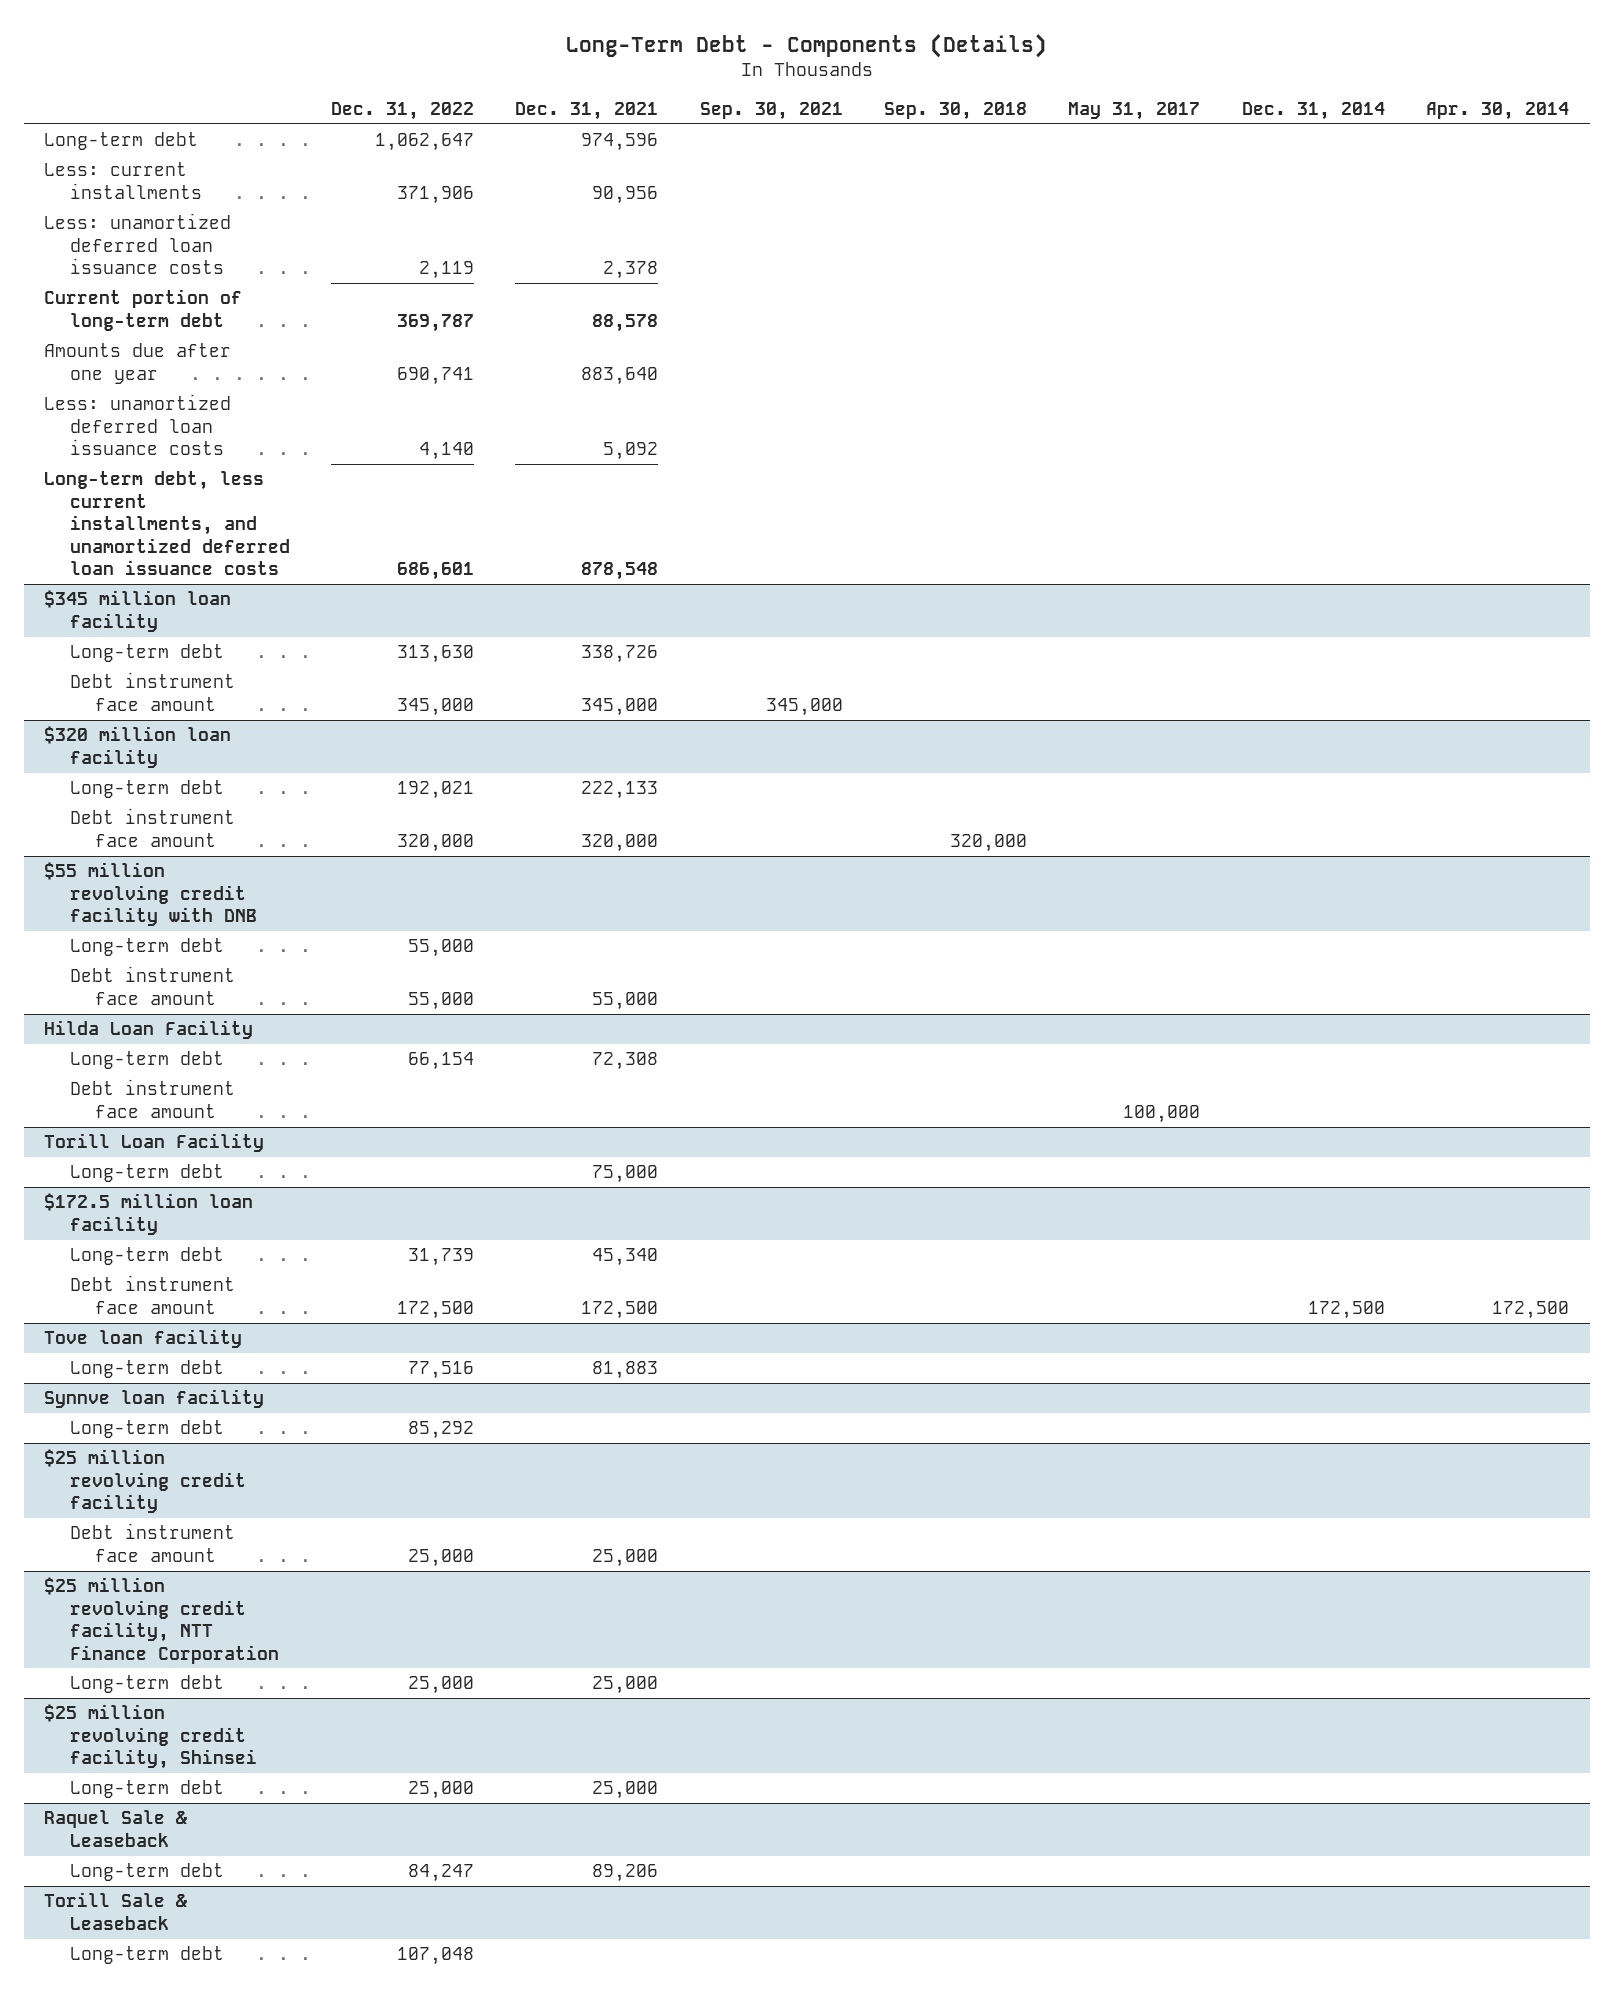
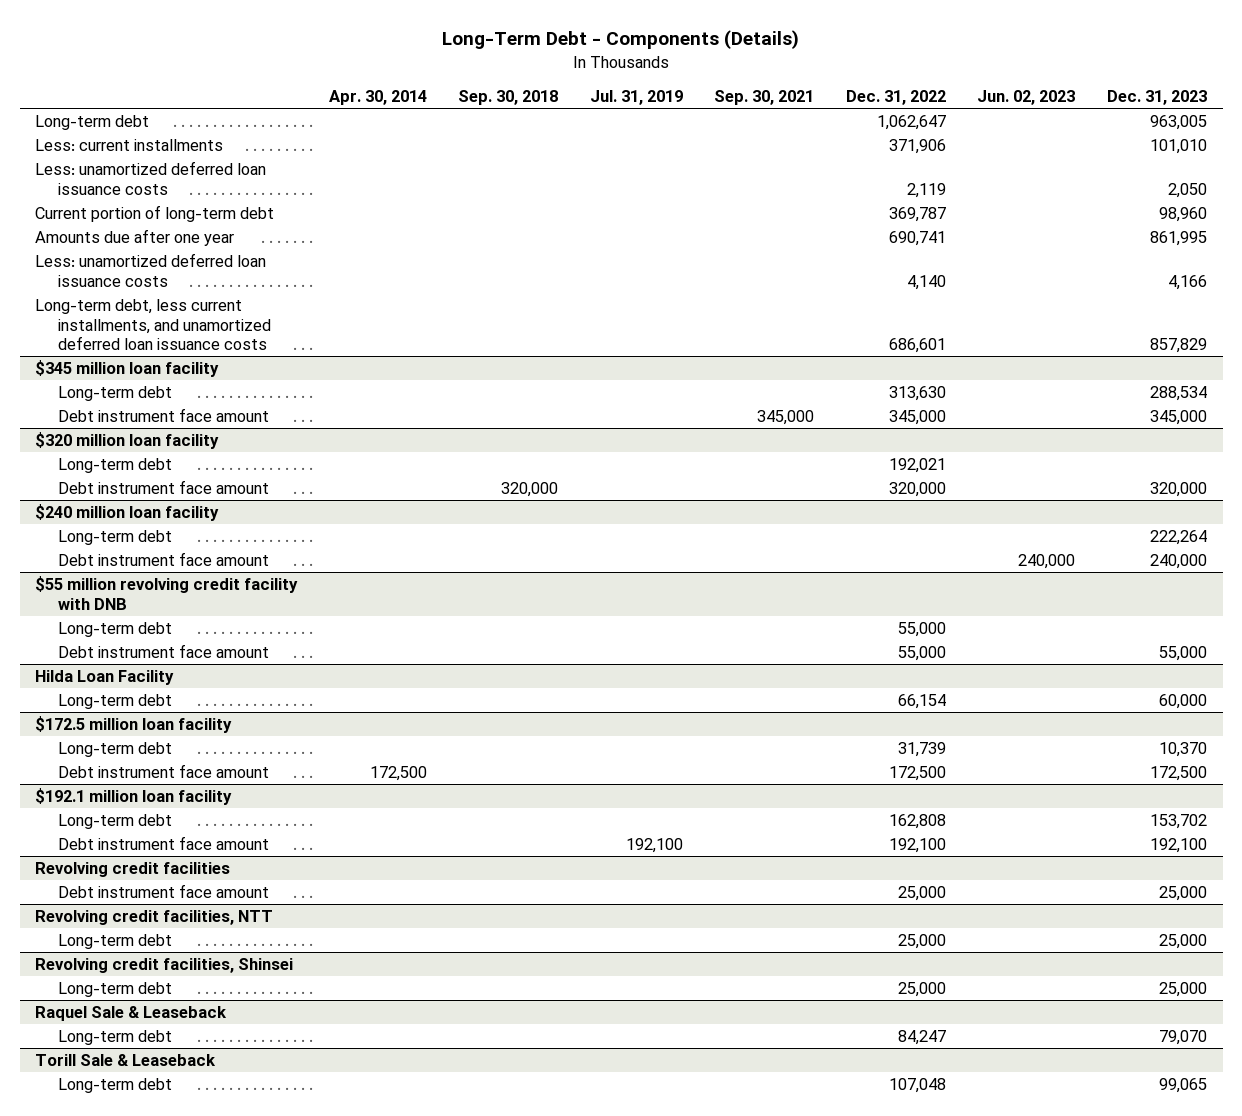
- | Dec. 31, 2022 | Dec. 31, 2021 | Sep. 30, 2021 | Sep. 30, 2018 | May 31, 2017 | Dec. 31, 2014 | Apr. 30, 2014
+ | Apr. 30, 2014 | Sep. 30, 2018 | Jul. 31, 2019 | Sep. 30, 2021 | Dec. 31, 2022 | Jun. 02, 2023 | Dec. 31, 2023
+ $240 million loan facility
+ Long-term debt | | | | | | | 222,264
+ Debt instrument face amount | | | | | | 240,000 | 240,000
@ Hilda Loan Facility
- Debt instrument face amount | | | | | 100,000 | |
- Torill Loan Facility
- Long-term debt | | 75,000 | | | | |
- Tove loan facility
- Long-term debt | 77,516 | 81,883 | | | | |
- Synnve loan facility
- Long-term debt | 85,292 | | | | | |
- $25 million revolving credit facility
+ $192.1 million loan facility
+ Long-term debt | | | | | 162,808 | | 153,702
+ Debt instrument face amount | | | 192,100 | | 192,100 | | 192,100
+ Revolving credit facilities
- $25 million revolving credit facility, NTT Finance Corporation
+ Revolving credit facilities, NTT
- $25 million revolving credit facility, Shinsei
+ Revolving credit facilities, Shinsei

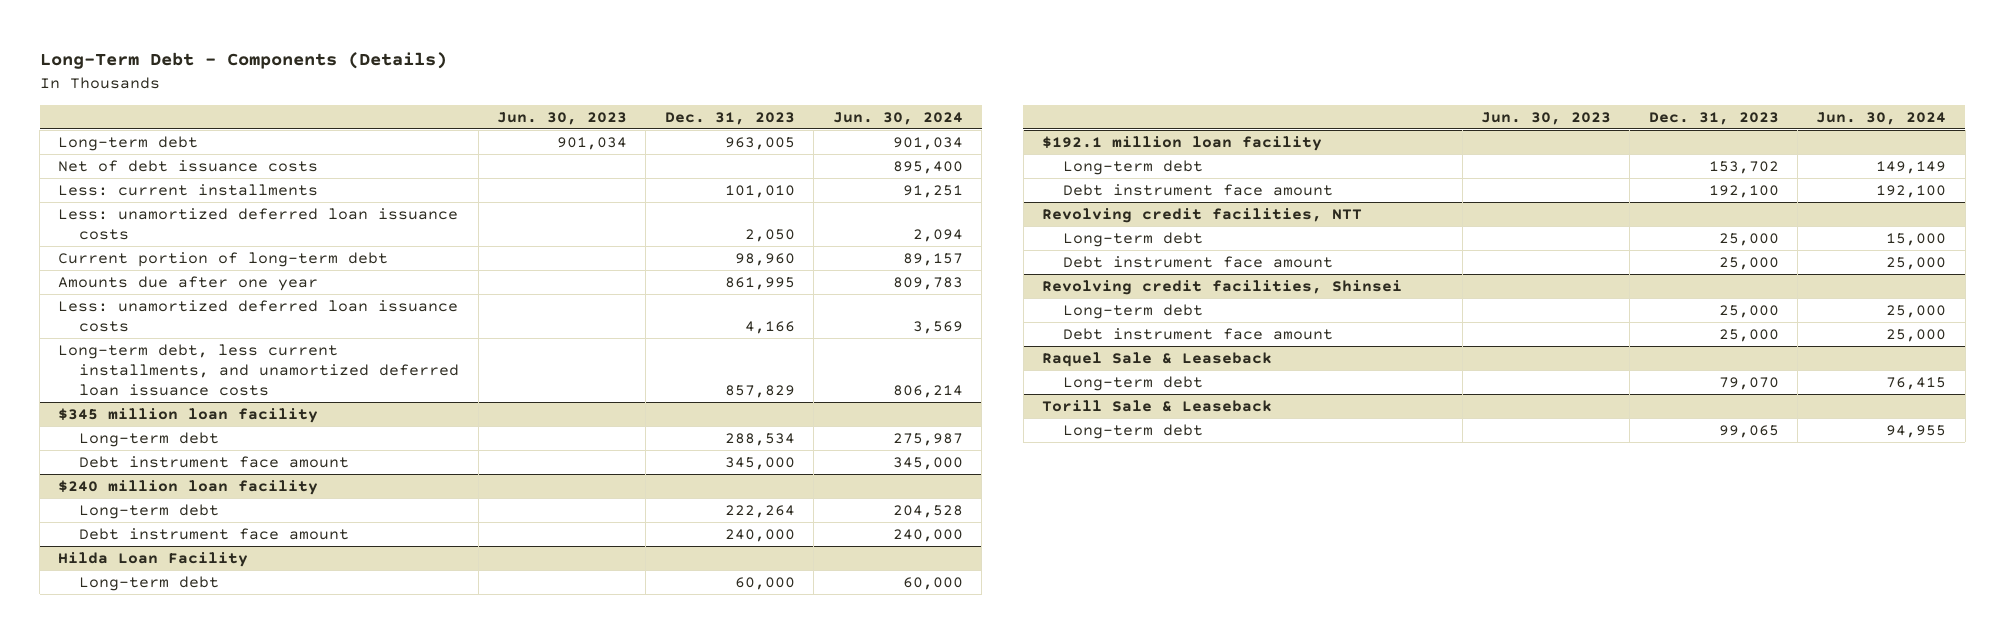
- | Apr. 30, 2014 | Sep. 30, 2018 | Jul. 31, 2019 | Sep. 30, 2021 | Dec. 31, 2022 | Jun. 02, 2023 | Dec. 31, 2023
+ | Jun. 30, 2023 | Dec. 31, 2023 | Jun. 30, 2024
+ Net of debt issuance costs | | | 895,400
- $320 million loan facility
- Long-term debt | | | | | 192,021 | |
- Debt instrument face amount | | 320,000 | | | 320,000 | | 320,000
- $55 million revolving credit facility with DNB
- Long-term debt | | | | | 55,000 | |
- Debt instrument face amount | | | | | 55,000 | | 55,000
- $172.5 million loan facility
- Long-term debt | | | | | 31,739 | | 10,370
- Debt instrument face amount | 172,500 | | | | 172,500 | | 172,500
- Revolving credit facilities
- Debt instrument face amount | | | | | 25,000 | | 25,000
@ Revolving credit facilities, NTT
+ Debt instrument face amount | | 25,000 | 25,000
@ Revolving credit facilities, Shinsei
+ Debt instrument face amount | | 25,000 | 25,000

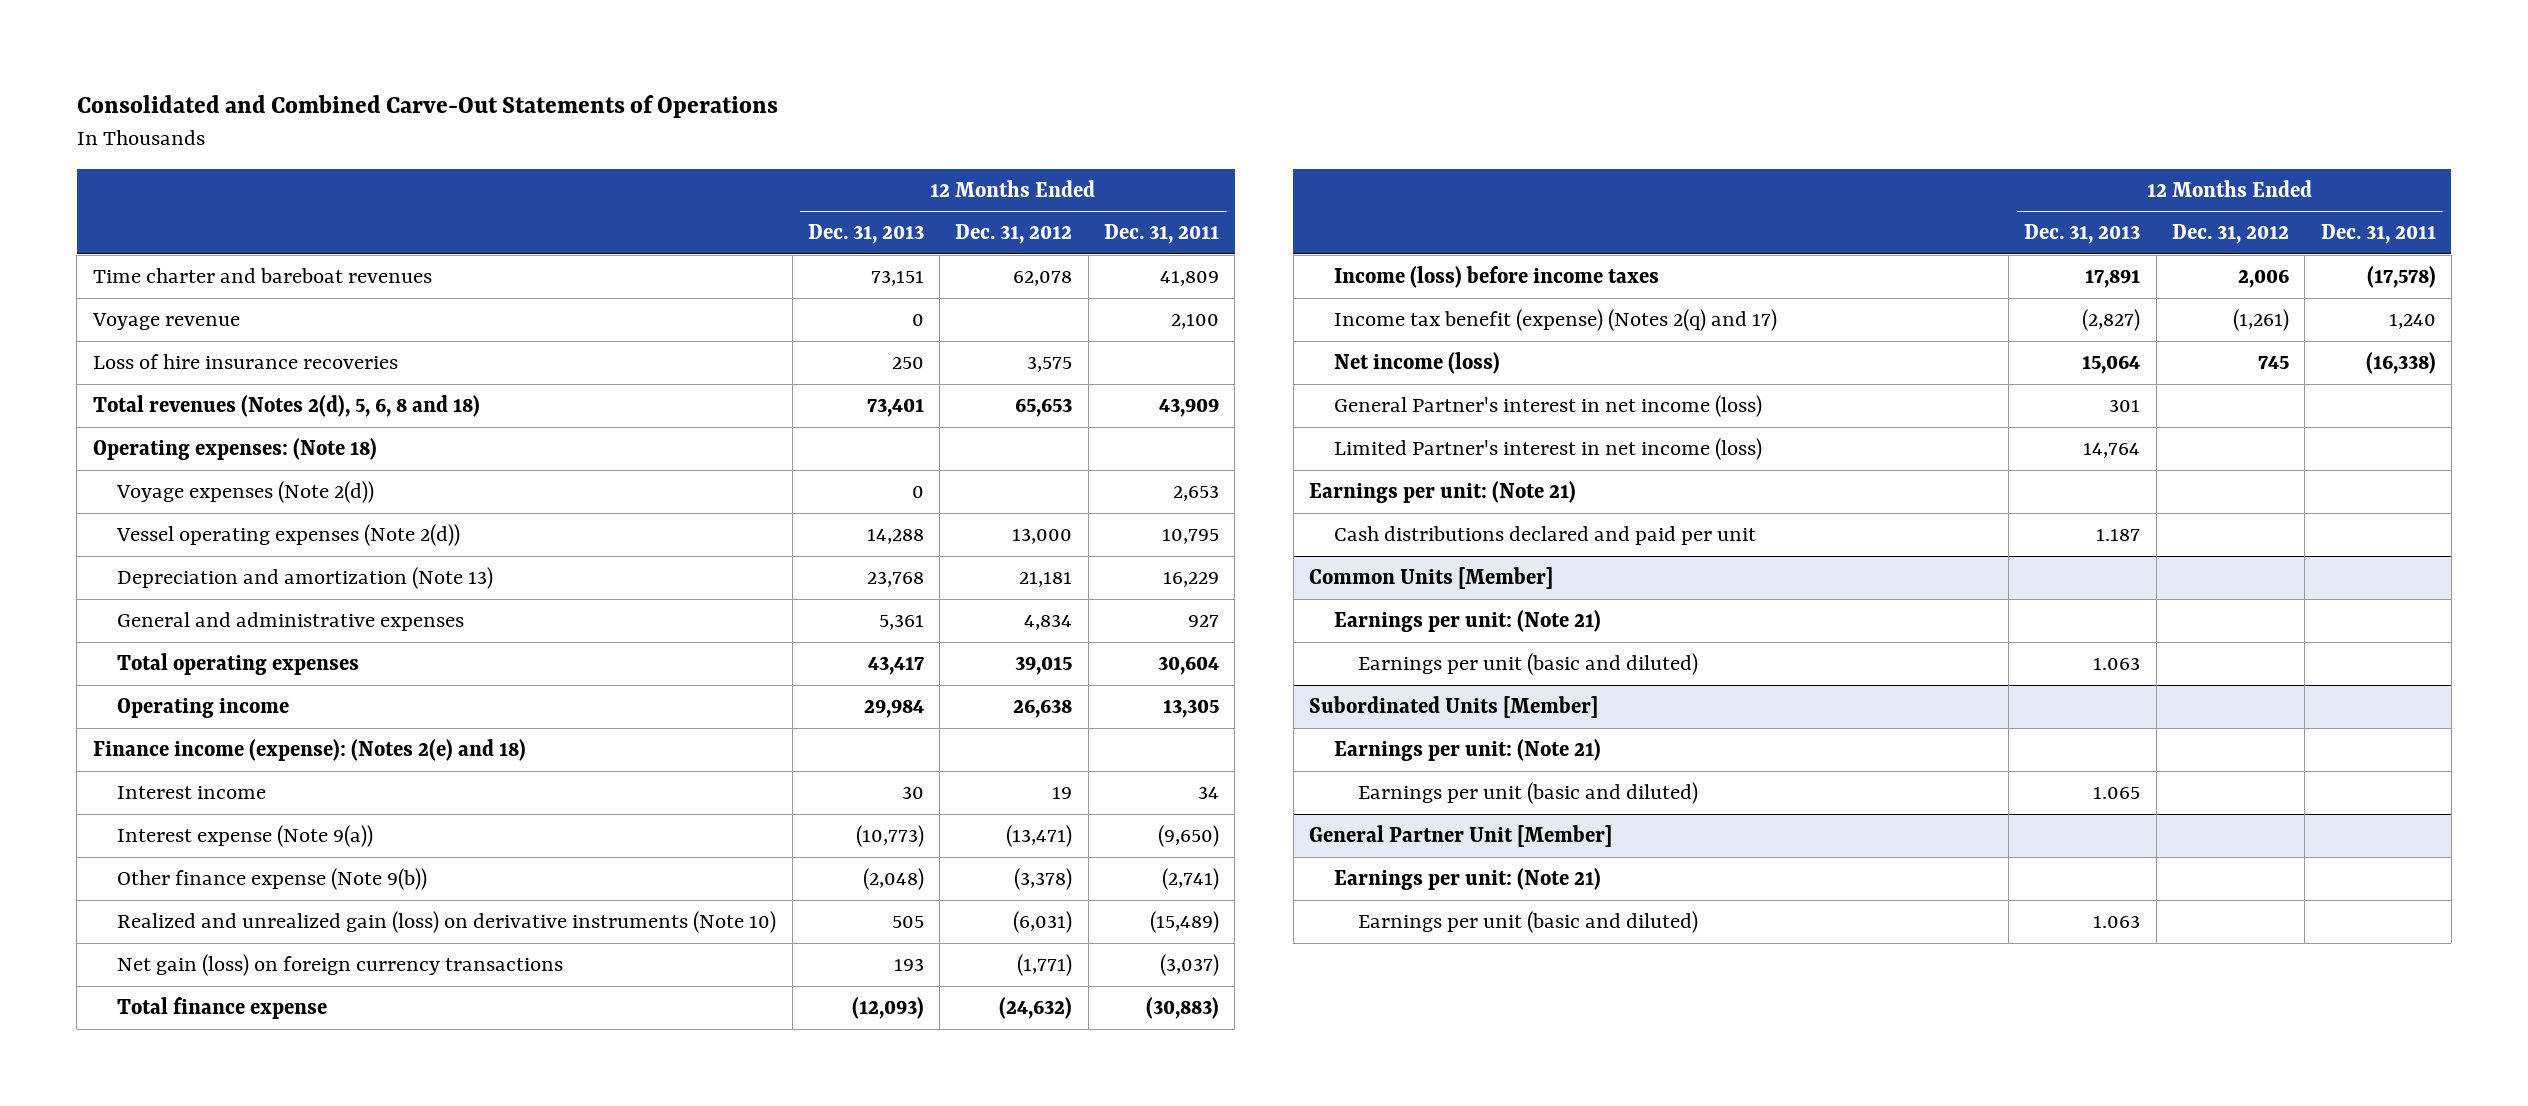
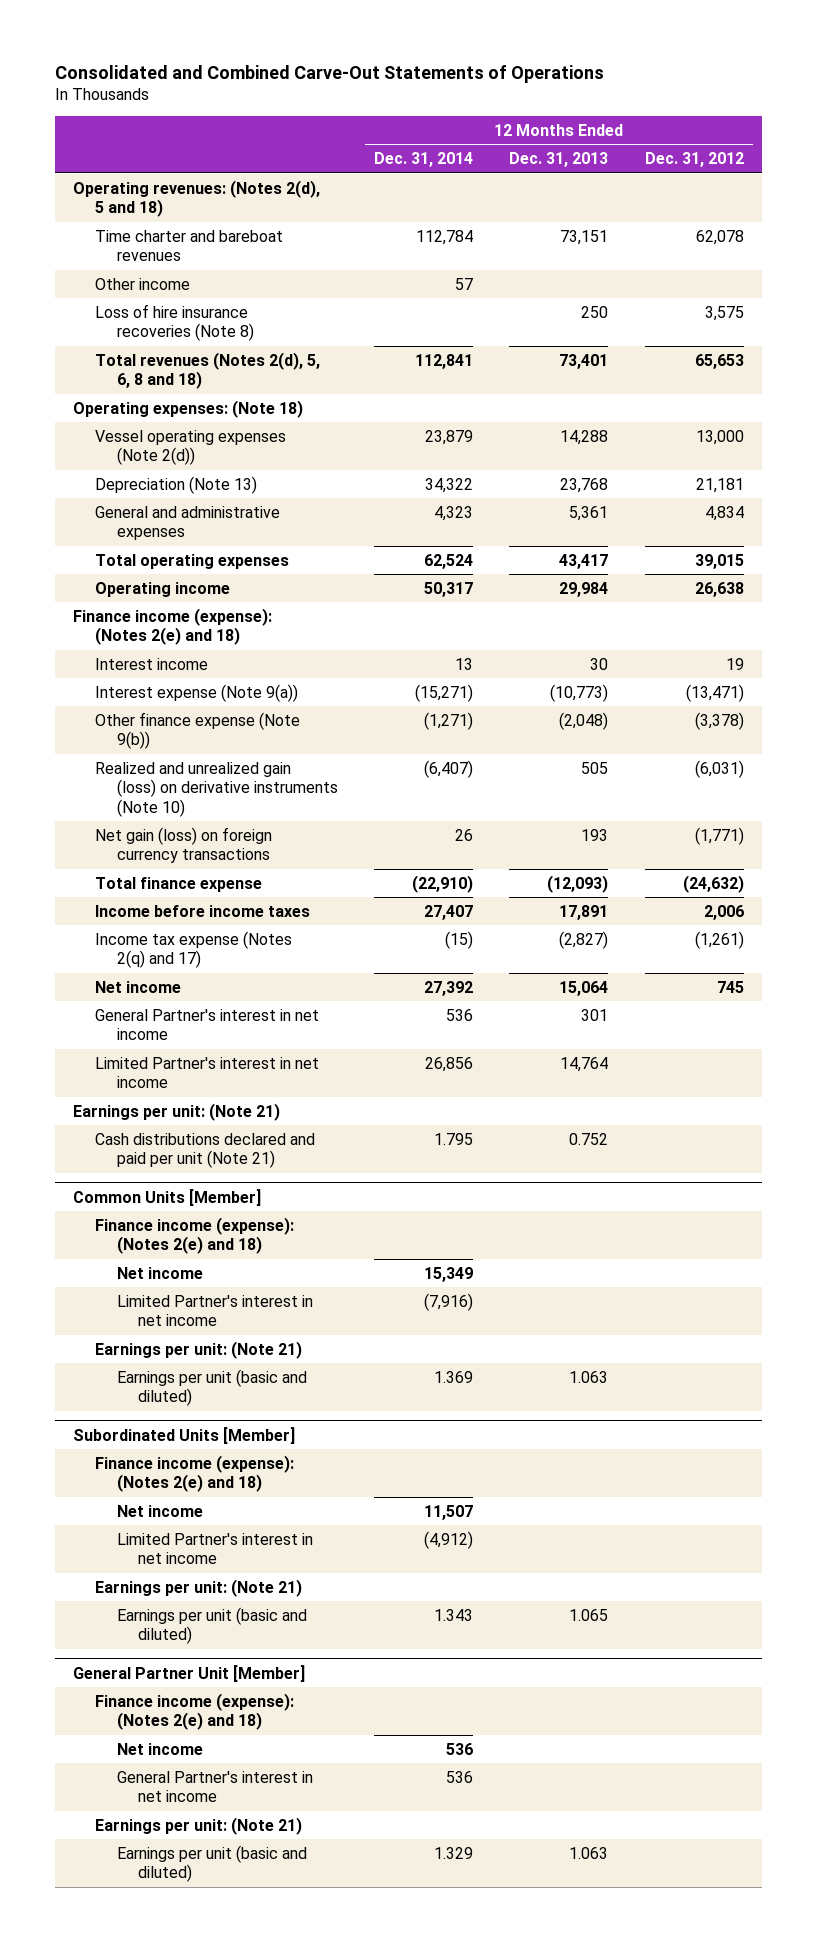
- | 12 Months Ended Dec. 31, 2013 | 12 Months Ended Dec. 31, 2012 | 12 Months Ended Dec. 31, 2011
+ | 12 Months Ended Dec. 31, 2014 | 12 Months Ended Dec. 31, 2013 | 12 Months Ended Dec. 31, 2012
+ Operating revenues: (Notes 2(d), 5 and 18)
- Voyage revenue | 0 | | 2,100
- Loss of hire insurance recoveries | 250 | 3,575 |
+ Other income | 57 | |
+ Loss of hire insurance recoveries (Note 8) | | 250 | 3,575
- Voyage expenses (Note 2(d)) | 0 | | 2,653
- Depreciation and amortization (Note 13) | 23,768 | 21,181 | 16,229
+ Depreciation (Note 13) | 34,322 | 23,768 | 21,181
- Income (loss) before income taxes | 17,891 | 2,006 | (17,578)
- Income tax benefit (expense) (Notes 2(q) and 17) | (2,827) | (1,261) | 1,240
- Net income (loss) | 15,064 | 745 | (16,338)
- General Partner's interest in net income (loss) | 301 | |
- Limited Partner's interest in net income (loss) | 14,764 | |
+ Income before income taxes | 27,407 | 17,891 | 2,006
+ Income tax expense (Notes 2(q) and 17) | (15) | (2,827) | (1,261)
+ Net income | 27,392 | 15,064 | 745
+ General Partner's interest in net income | 536 | 301 |
+ Limited Partner's interest in net income | 26,856 | 14,764 |
- Cash distributions declared and paid per unit | 1.187 | |
+ Cash distributions declared and paid per unit (Note 21) | 1.795 | 0.752 |
@ Common Units [Member]
+ Finance income (expense): (Notes 2(e) and 18)
+ Net income | 15,349 | |
+ Limited Partner's interest in net income | (7,916) | |
@ Subordinated Units [Member]
+ Finance income (expense): (Notes 2(e) and 18)
+ Net income | 11,507 | |
+ Limited Partner's interest in net income | (4,912) | |
@ General Partner Unit [Member]
+ Finance income (expense): (Notes 2(e) and 18)
+ Net income | 536 | |
+ General Partner's interest in net income | 536 | |

